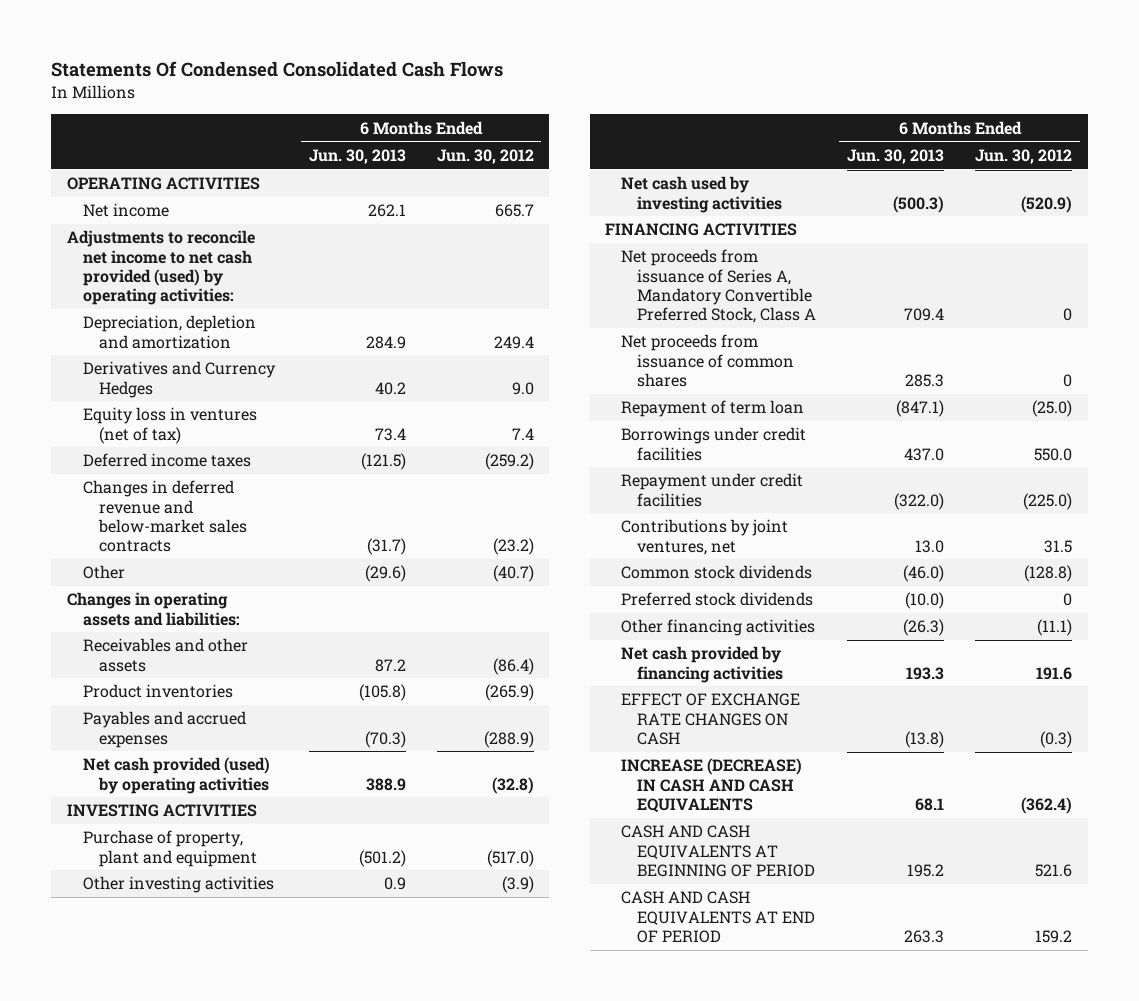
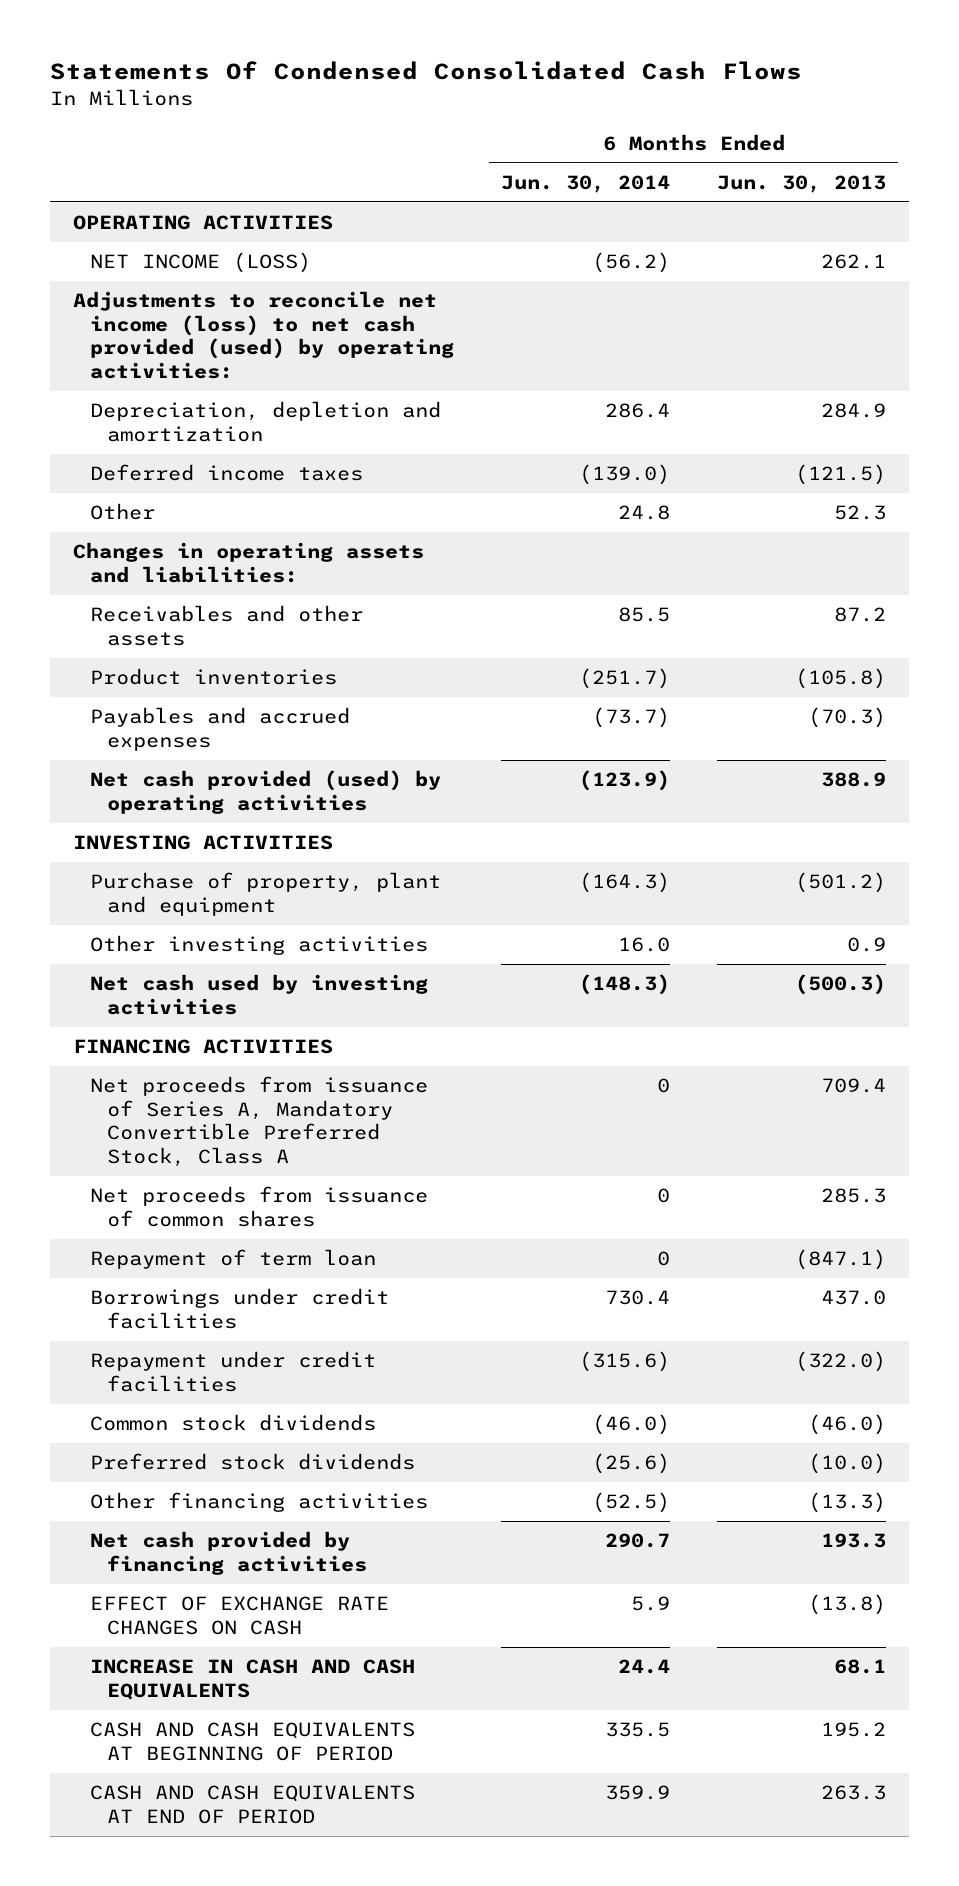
- | 6 Months Ended Jun. 30, 2013 | 6 Months Ended Jun. 30, 2012
+ | 6 Months Ended Jun. 30, 2014 | 6 Months Ended Jun. 30, 2013
- Net income | 262.1 | 665.7
- Adjustments to reconcile net income to net cash provided (used) by operating activities:
+ NET INCOME (LOSS) | (56.2) | 262.1
+ Adjustments to reconcile net income (loss) to net cash provided (used) by operating activities:
- Derivatives and Currency Hedges | 40.2 | 9.0
- Equity loss in ventures (net of tax) | 73.4 | 7.4
- Changes in deferred revenue and below-market sales contracts | (31.7) | (23.2)
- Other | (29.6) | (40.7)
+ Other | 24.8 | 52.3
- Contributions by joint ventures, net | 13.0 | 31.5
- Other financing activities | (26.3) | (11.1)
+ Other financing activities | (52.5) | (13.3)
- INCREASE (DECREASE) IN CASH AND CASH EQUIVALENTS | 68.1 | (362.4)
+ INCREASE IN CASH AND CASH EQUIVALENTS | 24.4 | 68.1

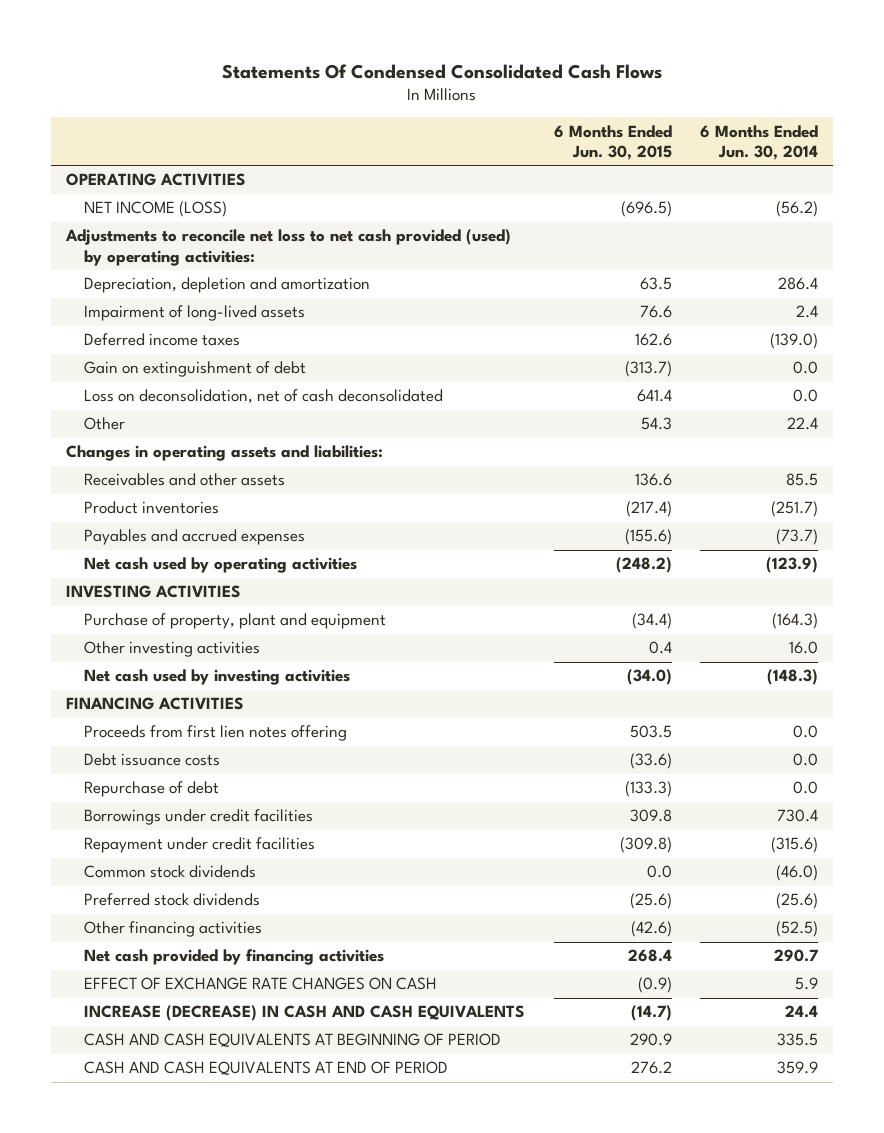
- | 6 Months Ended Jun. 30, 2014 | 6 Months Ended Jun. 30, 2013
+ | 6 Months Ended Jun. 30, 2015 | 6 Months Ended Jun. 30, 2014
- Adjustments to reconcile net income (loss) to net cash provided (used) by operating activities:
+ Adjustments to reconcile net loss to net cash provided (used) by operating activities:
+ Impairment of long-lived assets | 76.6 | 2.4
- Other | 24.8 | 52.3
+ Gain on extinguishment of debt | (313.7) | 0.0
+ Loss on deconsolidation, net of cash deconsolidated | 641.4 | 0.0
+ Other | 54.3 | 22.4
- Net cash provided (used) by operating activities | (123.9) | 388.9
+ Net cash used by operating activities | (248.2) | (123.9)
- Net proceeds from issuance of Series A, Mandatory Convertible Preferred Stock, Class A | 0 | 709.4
- Net proceeds from issuance of common shares | 0 | 285.3
- Repayment of term loan | 0 | (847.1)
+ Proceeds from first lien notes offering | 503.5 | 0.0
+ Debt issuance costs | (33.6) | 0.0
+ Repurchase of debt | (133.3) | 0.0
- INCREASE IN CASH AND CASH EQUIVALENTS | 24.4 | 68.1
+ INCREASE (DECREASE) IN CASH AND CASH EQUIVALENTS | (14.7) | 24.4

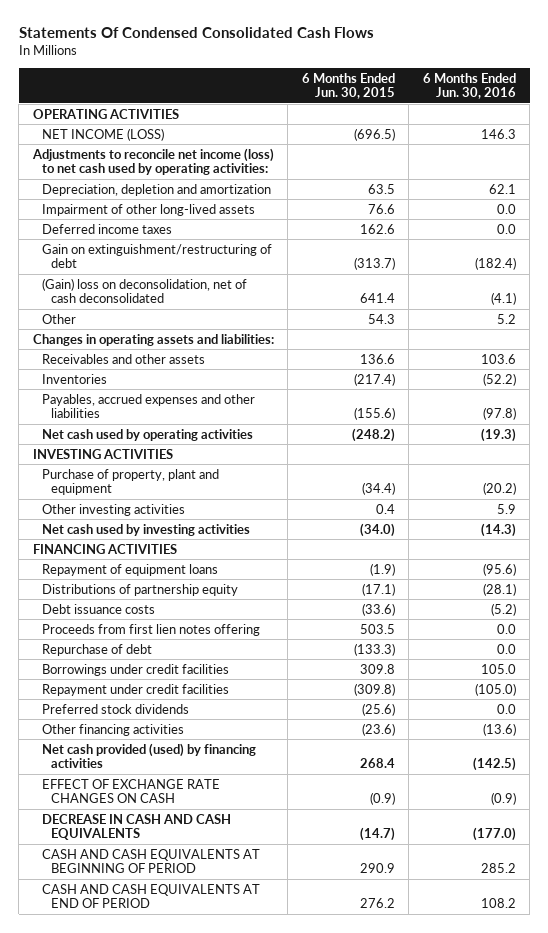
- | 6 Months Ended Jun. 30, 2015 | 6 Months Ended Jun. 30, 2014
+ | 6 Months Ended Jun. 30, 2015 | 6 Months Ended Jun. 30, 2016
- Adjustments to reconcile net loss to net cash provided (used) by operating activities:
+ Adjustments to reconcile net income (loss) to net cash used by operating activities:
- Impairment of long-lived assets | 76.6 | 2.4
+ Impairment of other long-lived assets | 76.6 | 0.0
- Gain on extinguishment of debt | (313.7) | 0.0
- Loss on deconsolidation, net of cash deconsolidated | 641.4 | 0.0
+ Gain on extinguishment/restructuring of debt | (313.7) | (182.4)
+ (Gain) loss on deconsolidation, net of cash deconsolidated | 641.4 | (4.1)
- Product inventories | (217.4) | (251.7)
- Payables and accrued expenses | (155.6) | (73.7)
+ Inventories | (217.4) | (52.2)
+ Payables, accrued expenses and other liabilities | (155.6) | (97.8)
+ Repayment of equipment loans | (1.9) | (95.6)
+ Distributions of partnership equity | (17.1) | (28.1)
moved down: Proceeds from first lien notes offering | 503.5 | 0.0
- Common stock dividends | 0.0 | (46.0)
- Other financing activities | (42.6) | (52.5)
- Net cash provided by financing activities | 268.4 | 290.7
+ Other financing activities | (23.6) | (13.6)
+ Net cash provided (used) by financing activities | 268.4 | (142.5)
- INCREASE (DECREASE) IN CASH AND CASH EQUIVALENTS | (14.7) | 24.4
+ DECREASE IN CASH AND CASH EQUIVALENTS | (14.7) | (177.0)

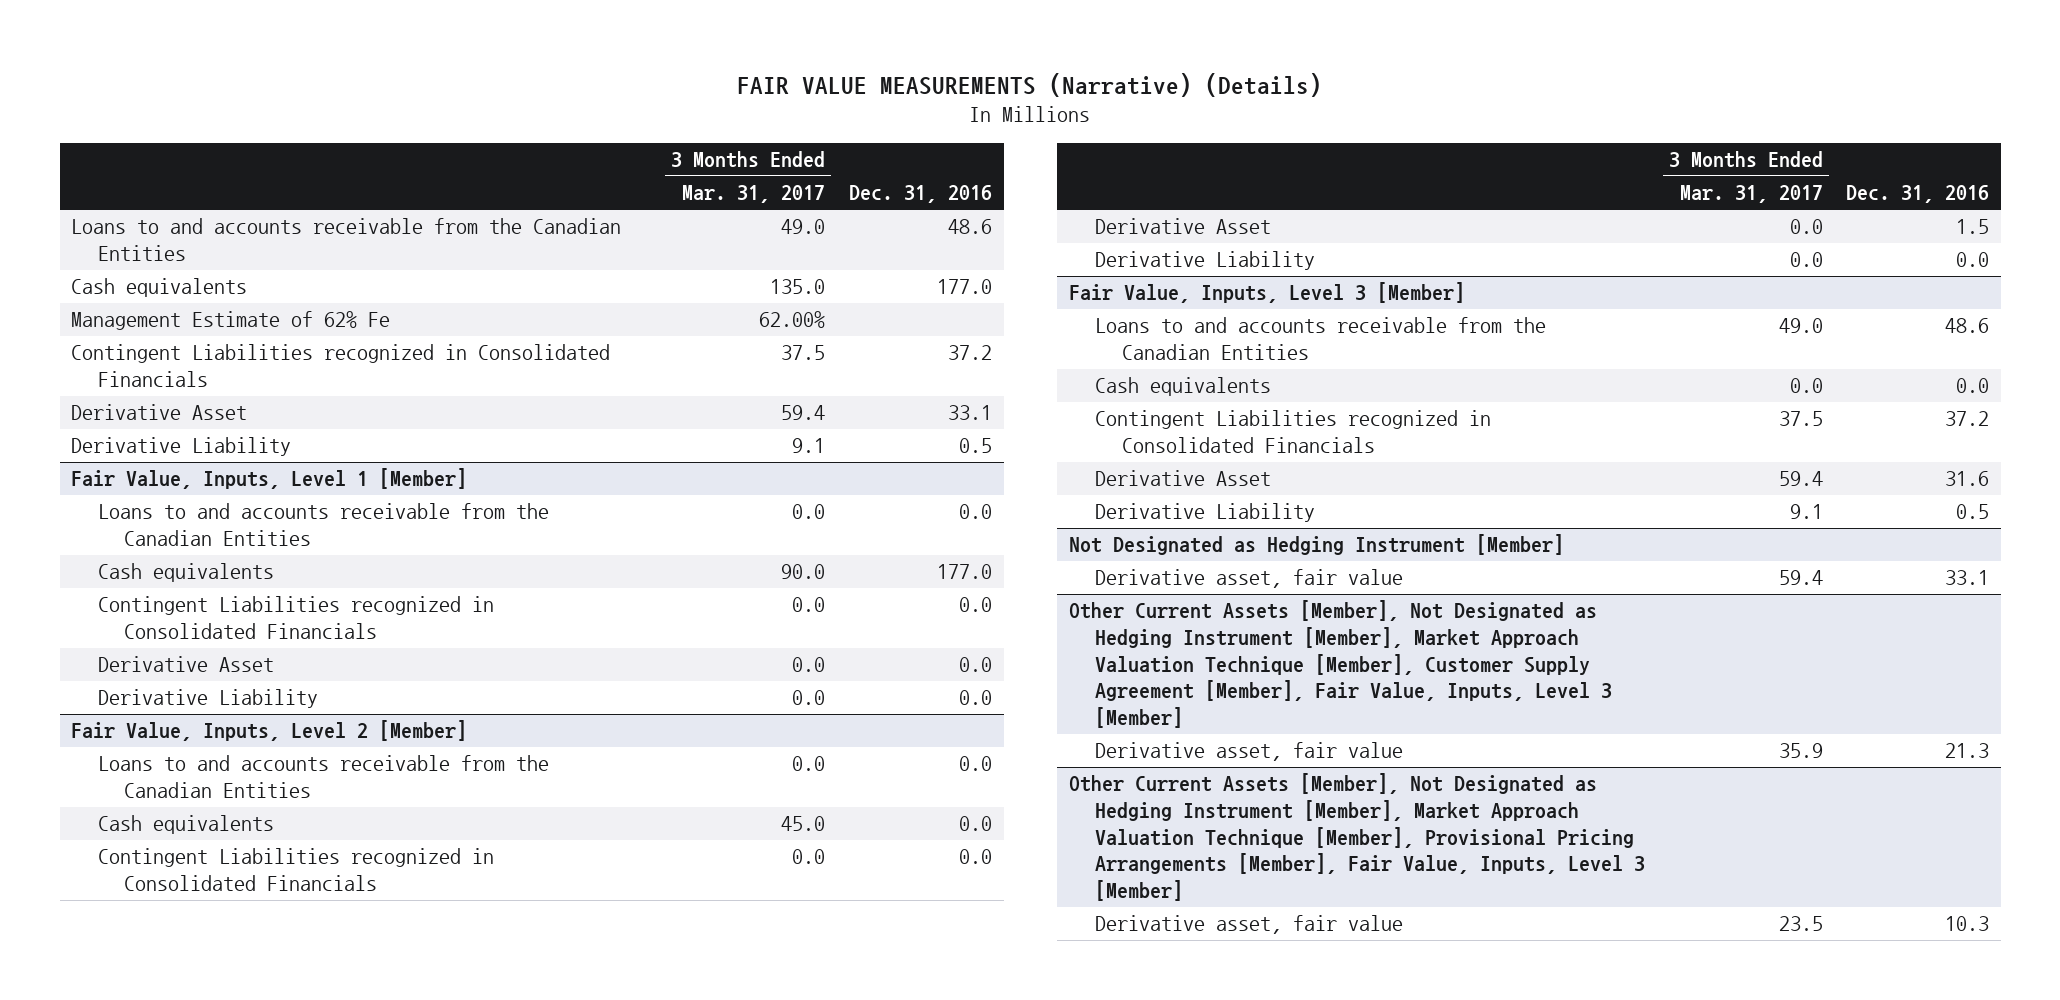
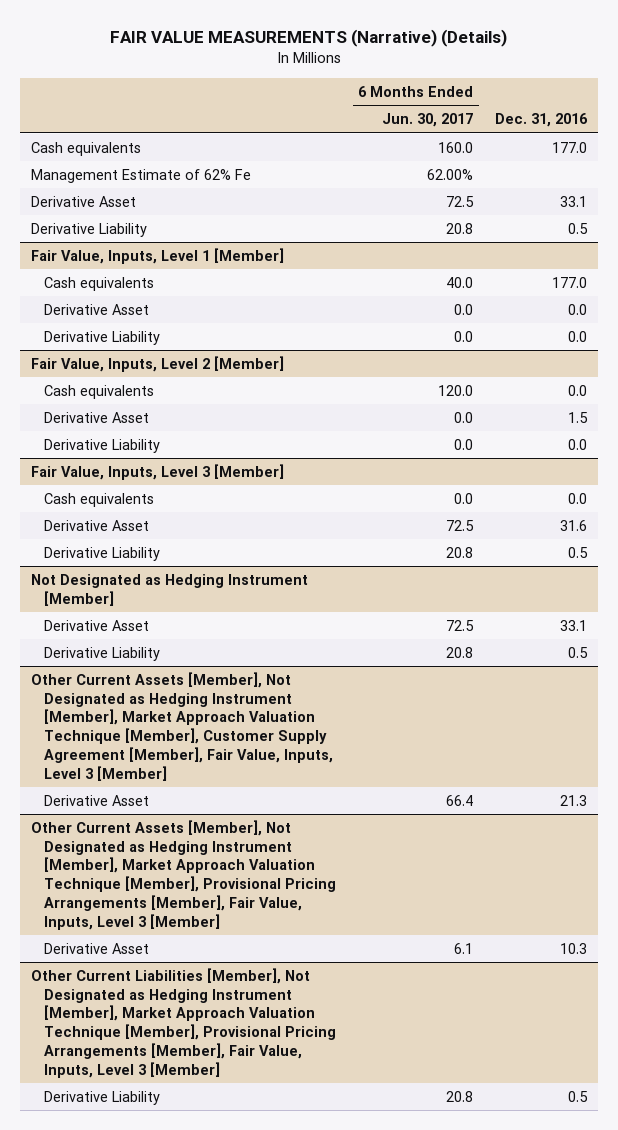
- | 3 Months Ended Mar. 31, 2017 | Dec. 31, 2016
+ | 6 Months Ended Jun. 30, 2017 | Dec. 31, 2016
- Loans to and accounts receivable from the Canadian Entities | 49.0 | 48.6
- Contingent Liabilities recognized in Consolidated Financials | 37.5 | 37.2
@ Fair Value, Inputs, Level 1 [Member]
- Loans to and accounts receivable from the Canadian Entities | 0.0 | 0.0
- Contingent Liabilities recognized in Consolidated Financials | 0.0 | 0.0
@ Fair Value, Inputs, Level 2 [Member]
- Loans to and accounts receivable from the Canadian Entities | 0.0 | 0.0
- Contingent Liabilities recognized in Consolidated Financials | 0.0 | 0.0
@ Fair Value, Inputs, Level 3 [Member]
- Loans to and accounts receivable from the Canadian Entities | 49.0 | 48.6
- Contingent Liabilities recognized in Consolidated Financials | 37.5 | 37.2
@ Not Designated as Hedging Instrument [Member]
- Derivative asset, fair value | 59.4 | 33.1
+ Derivative Asset | 72.5 | 33.1
+ Derivative Liability | 20.8 | 0.5
@ Other Current Assets [Member], Not Designated as Hedging Instrument [Member], Market Approach Valuation Technique [Member], Customer Supply Agreement [Member], Fair Value, Inputs, Level 3 [Member]
- Derivative asset, fair value | 35.9 | 21.3
+ Derivative Asset | 66.4 | 21.3
@ Other Current Assets [Member], Not Designated as Hedging Instrument [Member], Market Approach Valuation Technique [Member], Provisional Pricing Arrangements [Member], Fair Value, Inputs, Level 3 [Member]
- Derivative asset, fair value | 23.5 | 10.3
+ Derivative Asset | 6.1 | 10.3
+ Other Current Liabilities [Member], Not Designated as Hedging Instrument [Member], Market Approach Valuation Technique [Member], Provisional Pricing Arrangements [Member], Fair Value, Inputs, Level 3 [Member]
+ Derivative Liability | 20.8 | 0.5

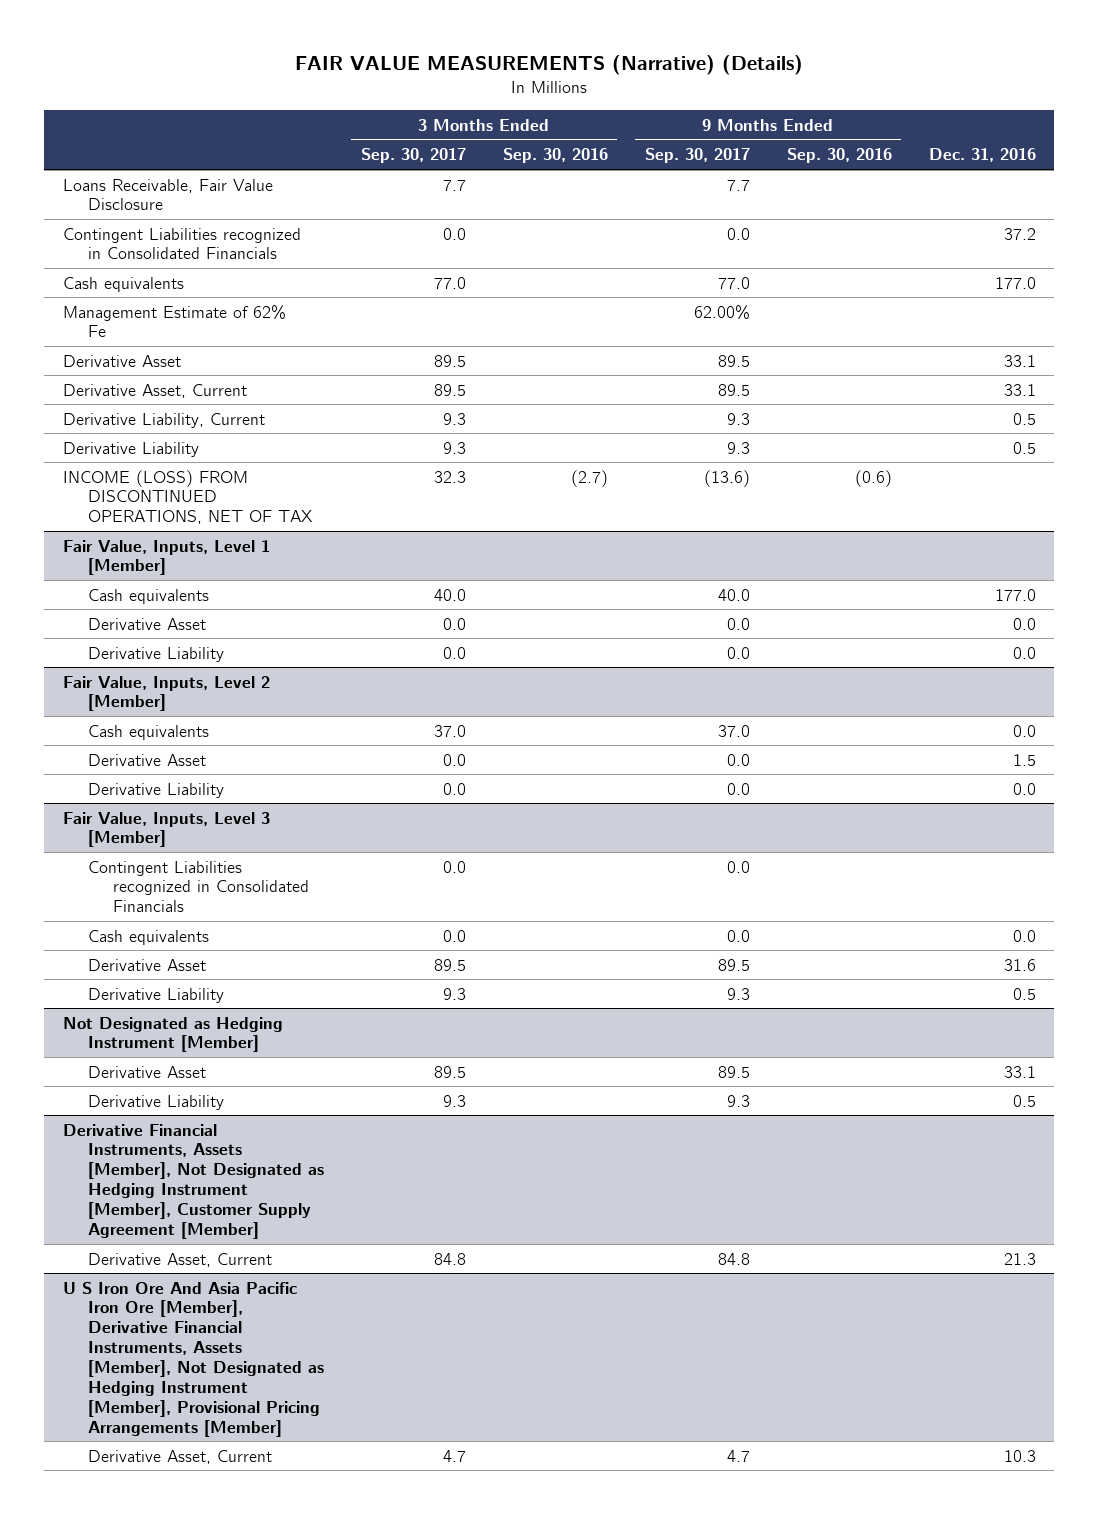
- | 6 Months Ended Jun. 30, 2017 | Dec. 31, 2016
+ | 3 Months Ended Sep. 30, 2017 | 3 Months Ended Sep. 30, 2016 | 9 Months Ended Sep. 30, 2017 | 9 Months Ended Sep. 30, 2016 | Dec. 31, 2016
+ Loans Receivable, Fair Value Disclosure | 7.7 | | 7.7 | |
+ Contingent Liabilities recognized in Consolidated Financials | 0.0 | | 0.0 | | 37.2
+ Derivative Asset, Current | 89.5 | | 89.5 | | 33.1
+ Derivative Liability, Current | 9.3 | | 9.3 | | 0.5
+ INCOME (LOSS) FROM DISCONTINUED OPERATIONS, NET OF TAX | 32.3 | (2.7) | (13.6) | (0.6) |
@ Fair Value, Inputs, Level 3 [Member]
+ Contingent Liabilities recognized in Consolidated Financials | 0.0 | | 0.0 | |
- Other Current Assets [Member], Not Designated as Hedging Instrument [Member], Market Approach Valuation Technique [Member], Customer Supply Agreement [Member], Fair Value, Inputs, Level 3 [Member]
- Derivative Asset | 66.4 | 21.3
- Other Current Assets [Member], Not Designated as Hedging Instrument [Member], Market Approach Valuation Technique [Member], Provisional Pricing Arrangements [Member], Fair Value, Inputs, Level 3 [Member]
- Derivative Asset | 6.1 | 10.3
- Other Current Liabilities [Member], Not Designated as Hedging Instrument [Member], Market Approach Valuation Technique [Member], Provisional Pricing Arrangements [Member], Fair Value, Inputs, Level 3 [Member]
- Derivative Liability | 20.8 | 0.5
+ Derivative Financial Instruments, Assets [Member], Not Designated as Hedging Instrument [Member], Customer Supply Agreement [Member]
+ Derivative Asset, Current | 84.8 | | 84.8 | | 21.3
+ U S Iron Ore And Asia Pacific Iron Ore [Member], Derivative Financial Instruments, Assets [Member], Not Designated as Hedging Instrument [Member], Provisional Pricing Arrangements [Member]
+ Derivative Asset, Current | 4.7 | | 4.7 | | 10.3

